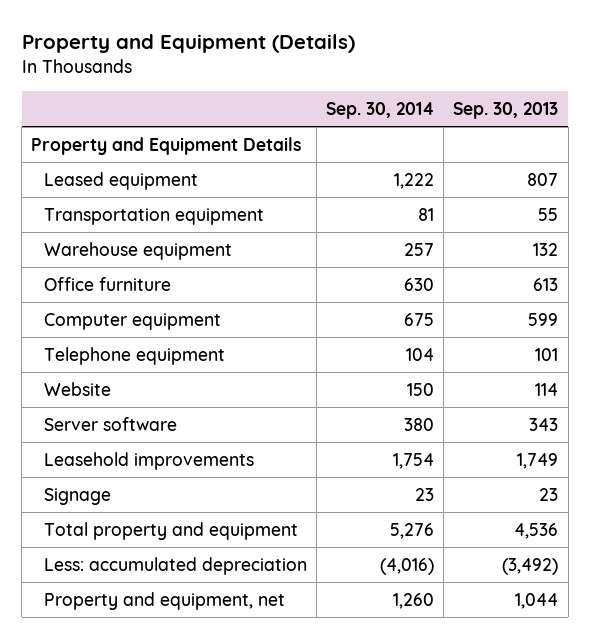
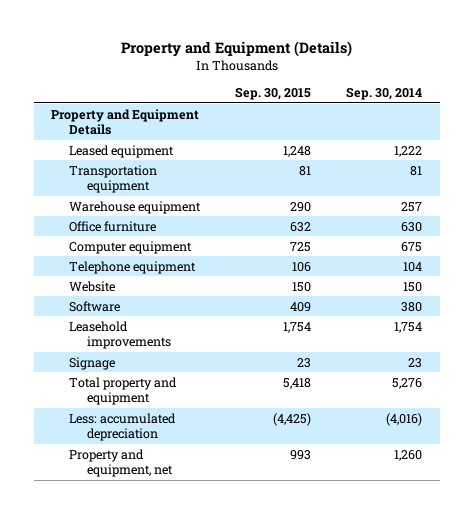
- | Sep. 30, 2014 | Sep. 30, 2013
+ | Sep. 30, 2015 | Sep. 30, 2014
- Server software | 380 | 343
+ Software | 409 | 380

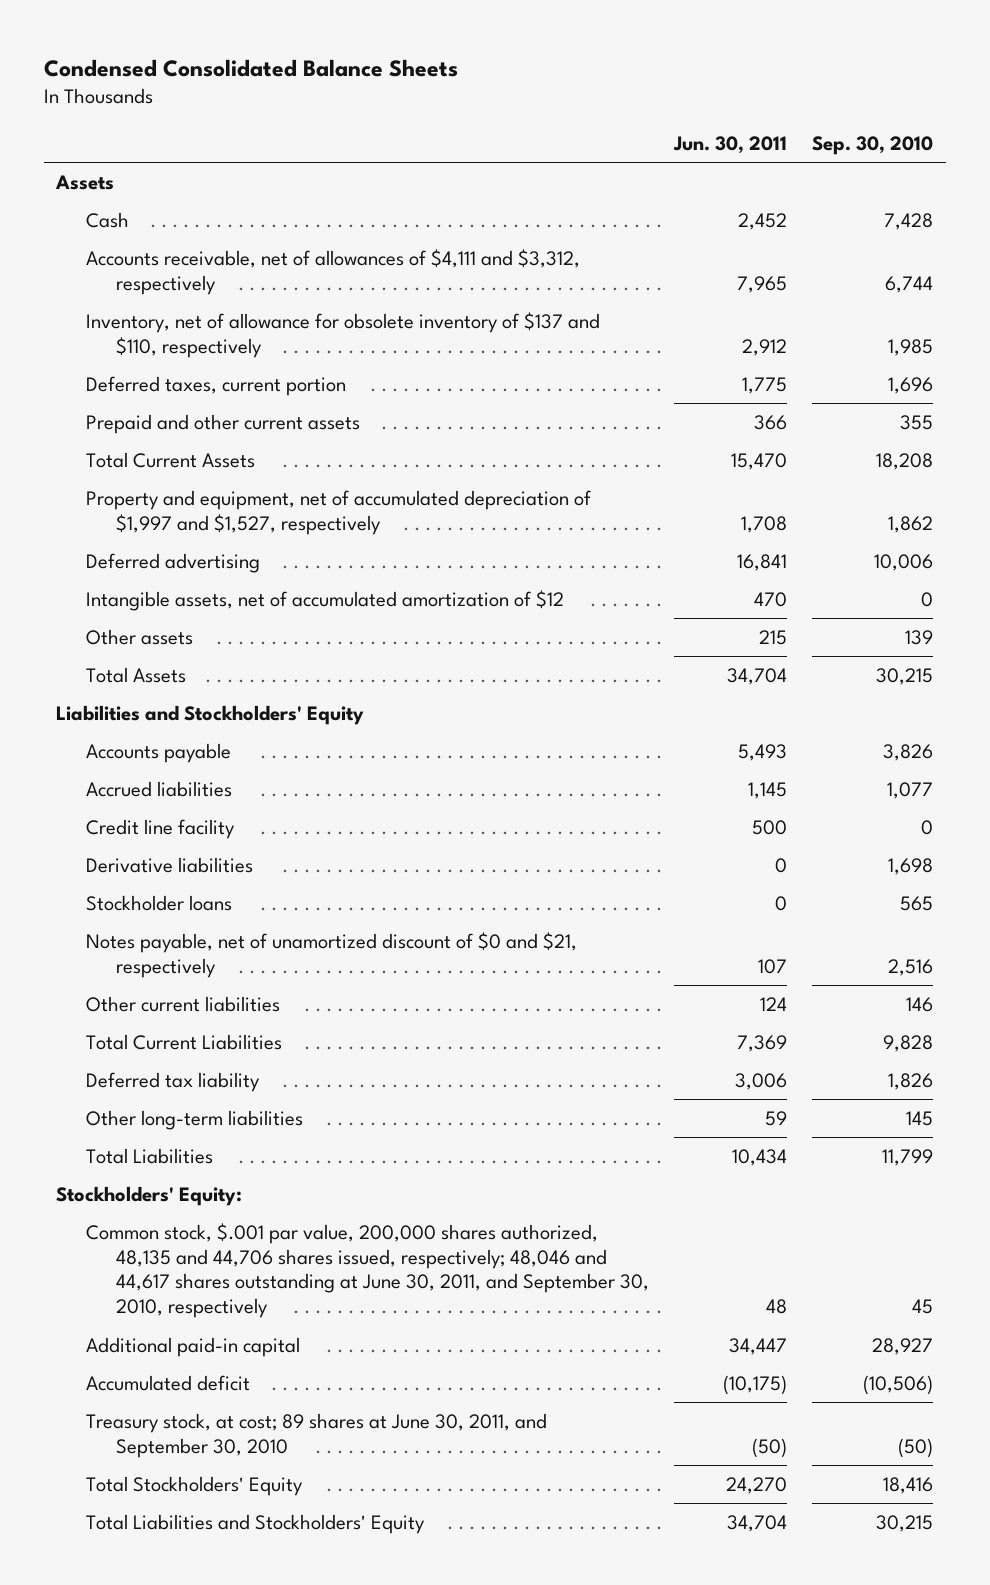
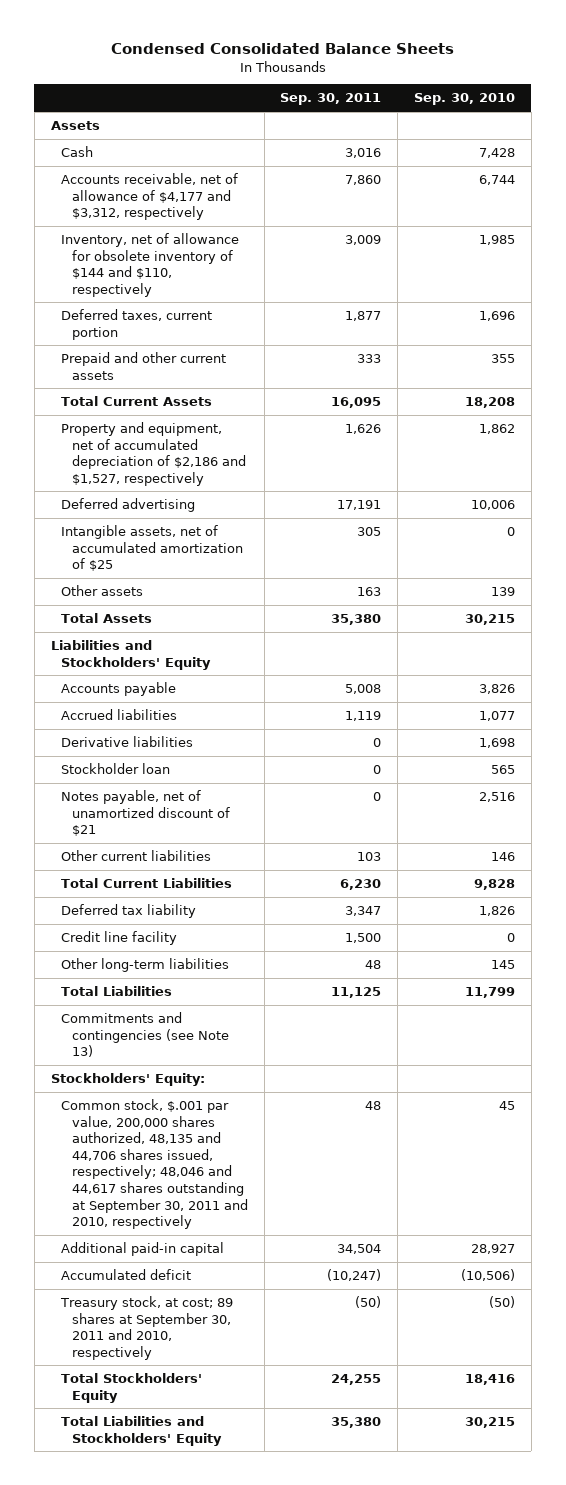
- | Jun. 30, 2011 | Sep. 30, 2010
+ | Sep. 30, 2011 | Sep. 30, 2010
- Accounts receivable, net of allowances of $4,111 and $3,312, respectively | 7,965 | 6,744
- Inventory, net of allowance for obsolete inventory of $137 and $110, respectively | 2,912 | 1,985
+ Accounts receivable, net of allowance of $4,177 and $3,312, respectively | 7,860 | 6,744
+ Inventory, net of allowance for obsolete inventory of $144 and $110, respectively | 3,009 | 1,985
- Property and equipment, net of accumulated depreciation of $1,997 and $1,527, respectively | 1,708 | 1,862
+ Property and equipment, net of accumulated depreciation of $2,186 and $1,527, respectively | 1,626 | 1,862
- Intangible assets, net of accumulated amortization of $12 | 470 | 0
+ Intangible assets, net of accumulated amortization of $25 | 305 | 0
- Stockholder loans | 0 | 565
- Notes payable, net of unamortized discount of $0 and $21, respectively | 107 | 2,516
+ Stockholder loan | 0 | 565
+ Notes payable, net of unamortized discount of $21 | 0 | 2,516
moved down: Credit line facility | 1,500 | 0
+ Commitments and contingencies (see Note 13)
- Common stock, $.001 par value, 200,000 shares authorized, 48,135 and 44,706 shares issued, respectively; 48,046 and 44,617 shares outstanding at June 30, 2011, and September 30, 2010, respectively | 48 | 45
+ Common stock, $.001 par value, 200,000 shares authorized, 48,135 and 44,706 shares issued, respectively; 48,046 and 44,617 shares outstanding at September 30, 2011 and 2010, respectively | 48 | 45
- Treasury stock, at cost; 89 shares at June 30, 2011, and September 30, 2010 | (50) | (50)
+ Treasury stock, at cost; 89 shares at September 30, 2011 and 2010, respectively | (50) | (50)

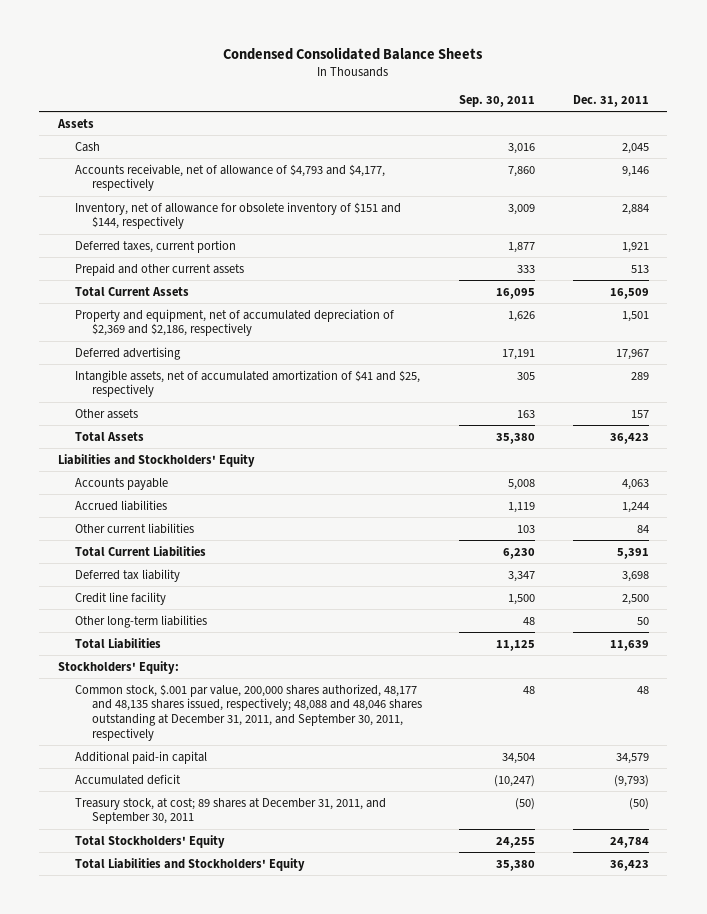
- | Sep. 30, 2011 | Sep. 30, 2010
+ | Sep. 30, 2011 | Dec. 31, 2011
- Accounts receivable, net of allowance of $4,177 and $3,312, respectively | 7,860 | 6,744
- Inventory, net of allowance for obsolete inventory of $144 and $110, respectively | 3,009 | 1,985
+ Accounts receivable, net of allowance of $4,793 and $4,177, respectively | 7,860 | 9,146
+ Inventory, net of allowance for obsolete inventory of $151 and $144, respectively | 3,009 | 2,884
- Property and equipment, net of accumulated depreciation of $2,186 and $1,527, respectively | 1,626 | 1,862
+ Property and equipment, net of accumulated depreciation of $2,369 and $2,186, respectively | 1,626 | 1,501
- Intangible assets, net of accumulated amortization of $25 | 305 | 0
+ Intangible assets, net of accumulated amortization of $41 and $25, respectively | 305 | 289
- Derivative liabilities | 0 | 1,698
- Stockholder loan | 0 | 565
- Notes payable, net of unamortized discount of $21 | 0 | 2,516
- Commitments and contingencies (see Note 13)
- Common stock, $.001 par value, 200,000 shares authorized, 48,135 and 44,706 shares issued, respectively; 48,046 and 44,617 shares outstanding at September 30, 2011 and 2010, respectively | 48 | 45
+ Common stock, $.001 par value, 200,000 shares authorized, 48,177 and 48,135 shares issued, respectively; 48,088 and 48,046 shares outstanding at December 31, 2011, and September 30, 2011, respectively | 48 | 48
- Treasury stock, at cost; 89 shares at September 30, 2011 and 2010, respectively | (50) | (50)
+ Treasury stock, at cost; 89 shares at December 31, 2011, and September 30, 2011 | (50) | (50)

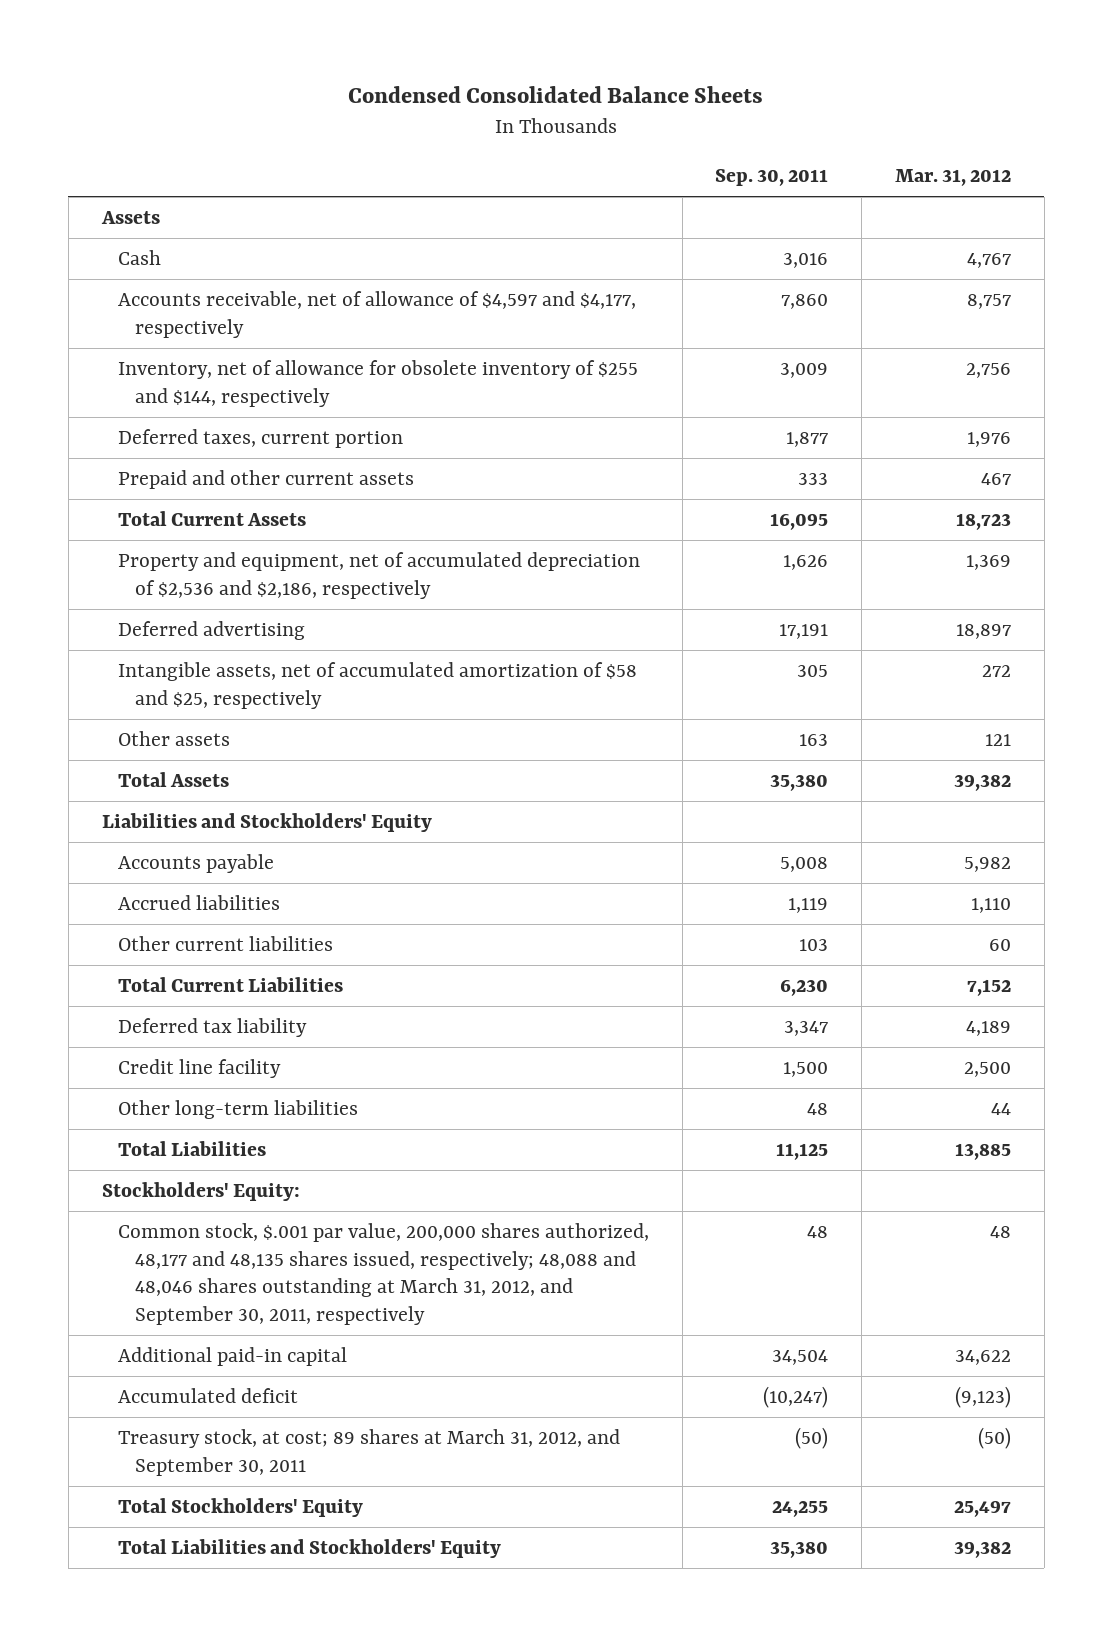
- | Sep. 30, 2011 | Dec. 31, 2011
+ | Sep. 30, 2011 | Mar. 31, 2012
- Accounts receivable, net of allowance of $4,793 and $4,177, respectively | 7,860 | 9,146
- Inventory, net of allowance for obsolete inventory of $151 and $144, respectively | 3,009 | 2,884
+ Accounts receivable, net of allowance of $4,597 and $4,177, respectively | 7,860 | 8,757
+ Inventory, net of allowance for obsolete inventory of $255 and $144, respectively | 3,009 | 2,756
- Property and equipment, net of accumulated depreciation of $2,369 and $2,186, respectively | 1,626 | 1,501
+ Property and equipment, net of accumulated depreciation of $2,536 and $2,186, respectively | 1,626 | 1,369
- Intangible assets, net of accumulated amortization of $41 and $25, respectively | 305 | 289
+ Intangible assets, net of accumulated amortization of $58 and $25, respectively | 305 | 272
- Common stock, $.001 par value, 200,000 shares authorized, 48,177 and 48,135 shares issued, respectively; 48,088 and 48,046 shares outstanding at December 31, 2011, and September 30, 2011, respectively | 48 | 48
+ Common stock, $.001 par value, 200,000 shares authorized, 48,177 and 48,135 shares issued, respectively; 48,088 and 48,046 shares outstanding at March 31, 2012, and September 30, 2011, respectively | 48 | 48
- Treasury stock, at cost; 89 shares at December 31, 2011, and September 30, 2011 | (50) | (50)
+ Treasury stock, at cost; 89 shares at March 31, 2012, and September 30, 2011 | (50) | (50)

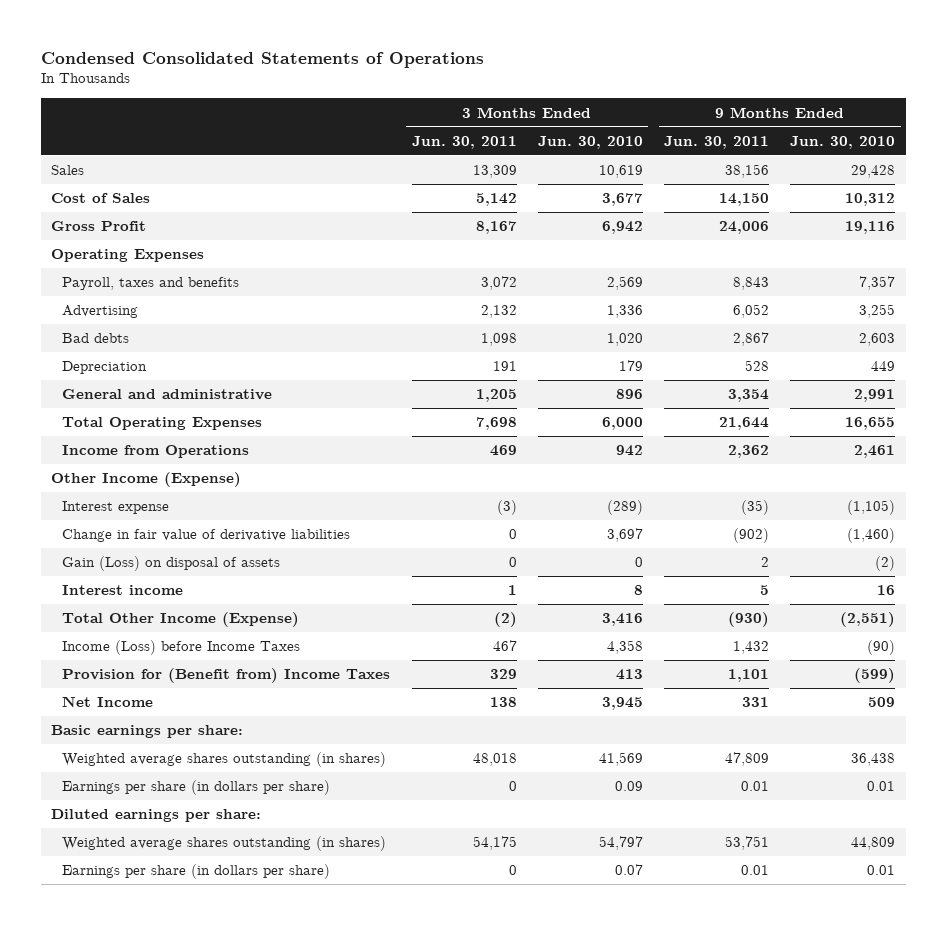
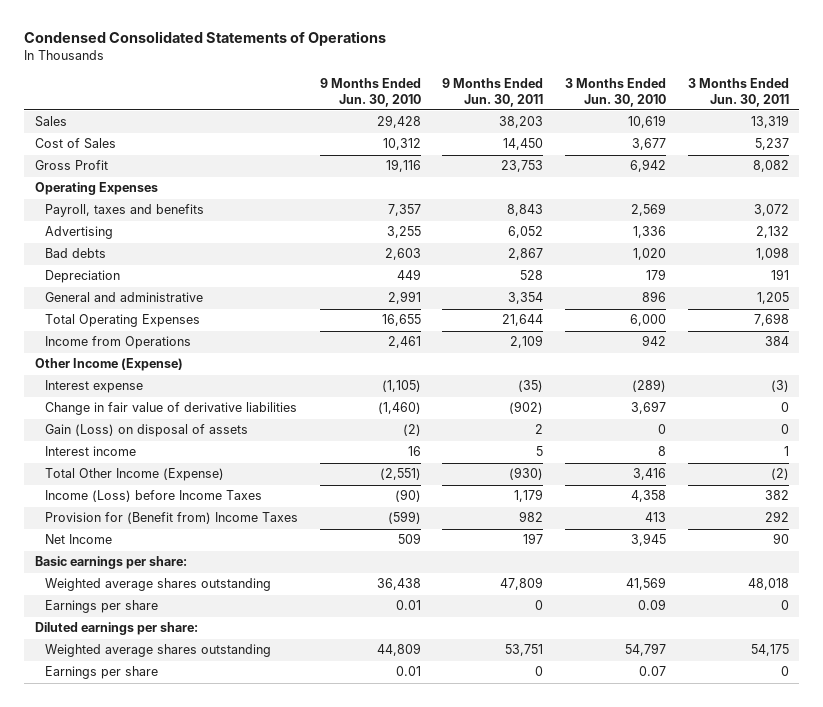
- | 3 Months Ended Jun. 30, 2011 | 3 Months Ended Jun. 30, 2010 | 9 Months Ended Jun. 30, 2011 | 9 Months Ended Jun. 30, 2010
+ | 9 Months Ended Jun. 30, 2010 | 9 Months Ended Jun. 30, 2011 | 3 Months Ended Jun. 30, 2010 | 3 Months Ended Jun. 30, 2011
- Sales | 13,309 | 10,619 | 38,156 | 29,428
- Cost of Sales | 5,142 | 3,677 | 14,150 | 10,312
- Gross Profit | 8,167 | 6,942 | 24,006 | 19,116
+ Sales | 29,428 | 38,203 | 10,619 | 13,319
+ Cost of Sales | 10,312 | 14,450 | 3,677 | 5,237
+ Gross Profit | 19,116 | 23,753 | 6,942 | 8,082
- Income from Operations | 469 | 942 | 2,362 | 2,461
+ Income from Operations | 2,461 | 2,109 | 942 | 384
- Income (Loss) before Income Taxes | 467 | 4,358 | 1,432 | (90)
- Provision for (Benefit from) Income Taxes | 329 | 413 | 1,101 | (599)
- Net Income | 138 | 3,945 | 331 | 509
+ Income (Loss) before Income Taxes | (90) | 1,179 | 4,358 | 382
+ Provision for (Benefit from) Income Taxes | (599) | 982 | 413 | 292
+ Net Income | 509 | 197 | 3,945 | 90
- Weighted average shares outstanding (in shares) | 48,018 | 41,569 | 47,809 | 36,438
- Earnings per share (in dollars per share) | 0 | 0.09 | 0.01 | 0.01
+ Weighted average shares outstanding | 36,438 | 47,809 | 41,569 | 48,018
+ Earnings per share | 0.01 | 0 | 0.09 | 0
- Weighted average shares outstanding (in shares) | 54,175 | 54,797 | 53,751 | 44,809
- Earnings per share (in dollars per share) | 0 | 0.07 | 0.01 | 0.01
+ Weighted average shares outstanding | 44,809 | 53,751 | 54,797 | 54,175
+ Earnings per share | 0.01 | 0 | 0.07 | 0

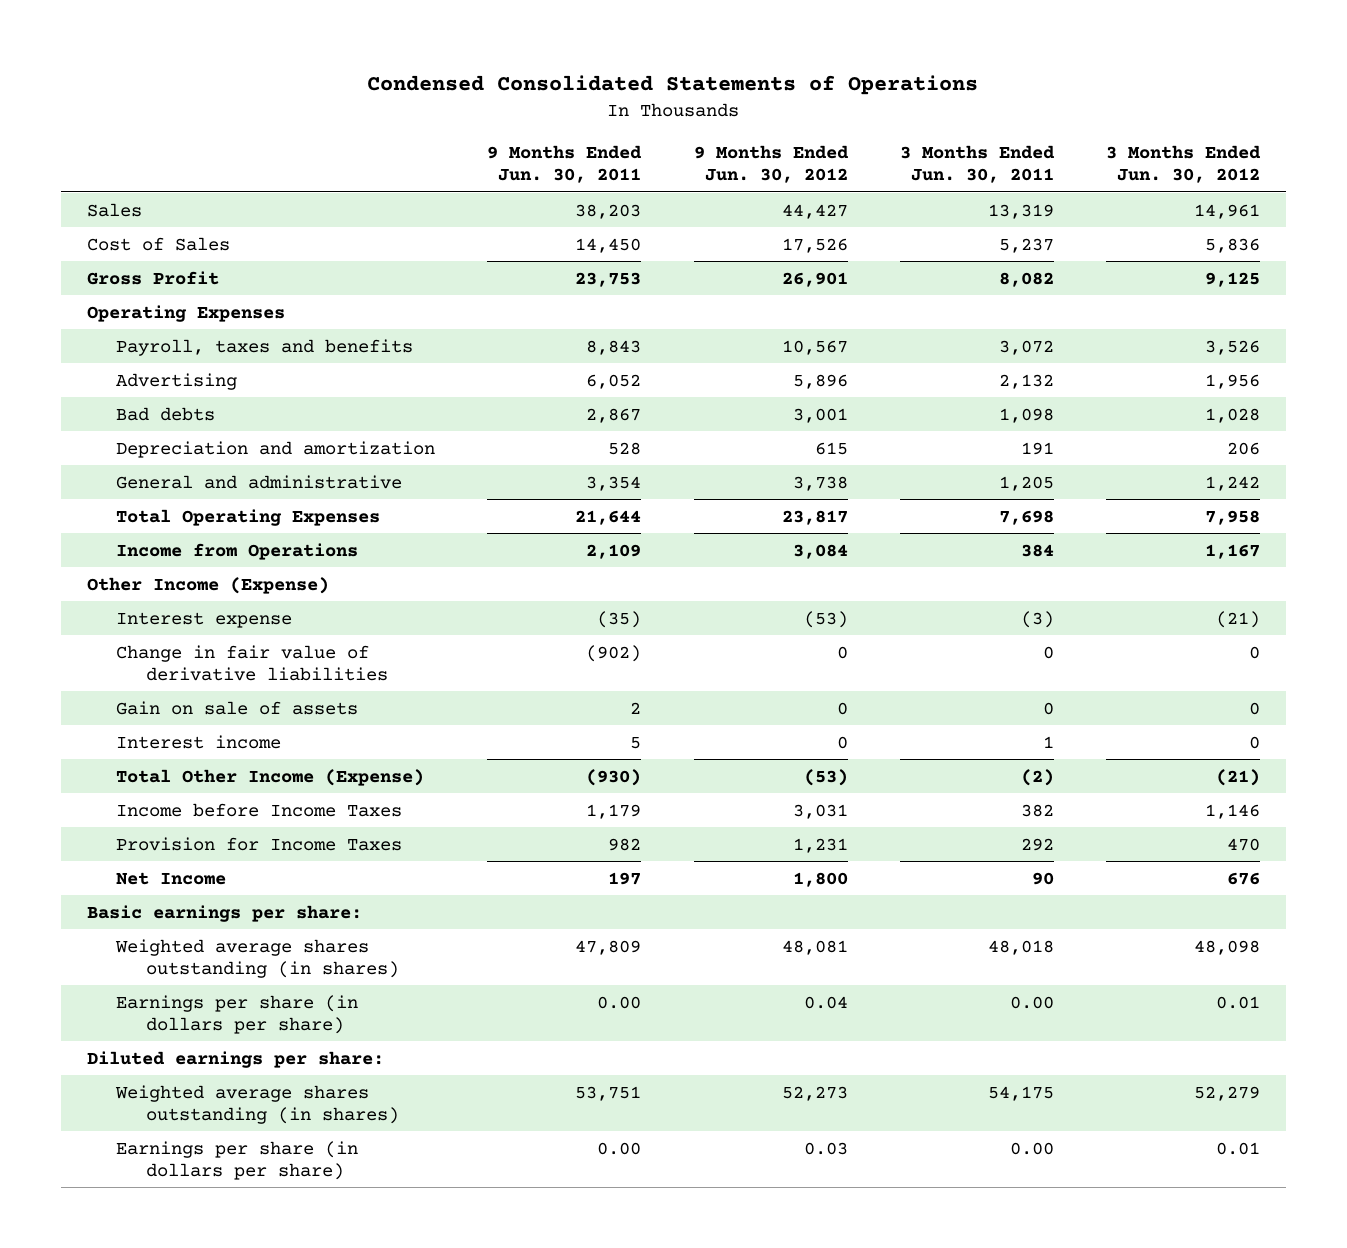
- | 9 Months Ended Jun. 30, 2010 | 9 Months Ended Jun. 30, 2011 | 3 Months Ended Jun. 30, 2010 | 3 Months Ended Jun. 30, 2011
+ | 9 Months Ended Jun. 30, 2011 | 9 Months Ended Jun. 30, 2012 | 3 Months Ended Jun. 30, 2011 | 3 Months Ended Jun. 30, 2012
- Depreciation | 449 | 528 | 179 | 191
+ Depreciation and amortization | 528 | 615 | 191 | 206
- Gain (Loss) on disposal of assets | (2) | 2 | 0 | 0
+ Gain on sale of assets | 2 | 0 | 0 | 0
- Income (Loss) before Income Taxes | (90) | 1,179 | 4,358 | 382
- Provision for (Benefit from) Income Taxes | (599) | 982 | 413 | 292
+ Income before Income Taxes | 1,179 | 3,031 | 382 | 1,146
+ Provision for Income Taxes | 982 | 1,231 | 292 | 470
- Weighted average shares outstanding | 36,438 | 47,809 | 41,569 | 48,018
- Earnings per share | 0.01 | 0 | 0.09 | 0
+ Weighted average shares outstanding (in shares) | 47,809 | 48,081 | 48,018 | 48,098
+ Earnings per share (in dollars per share) | 0.00 | 0.04 | 0.00 | 0.01
- Weighted average shares outstanding | 44,809 | 53,751 | 54,797 | 54,175
- Earnings per share | 0.01 | 0 | 0.07 | 0
+ Weighted average shares outstanding (in shares) | 53,751 | 52,273 | 54,175 | 52,279
+ Earnings per share (in dollars per share) | 0.00 | 0.03 | 0.00 | 0.01

